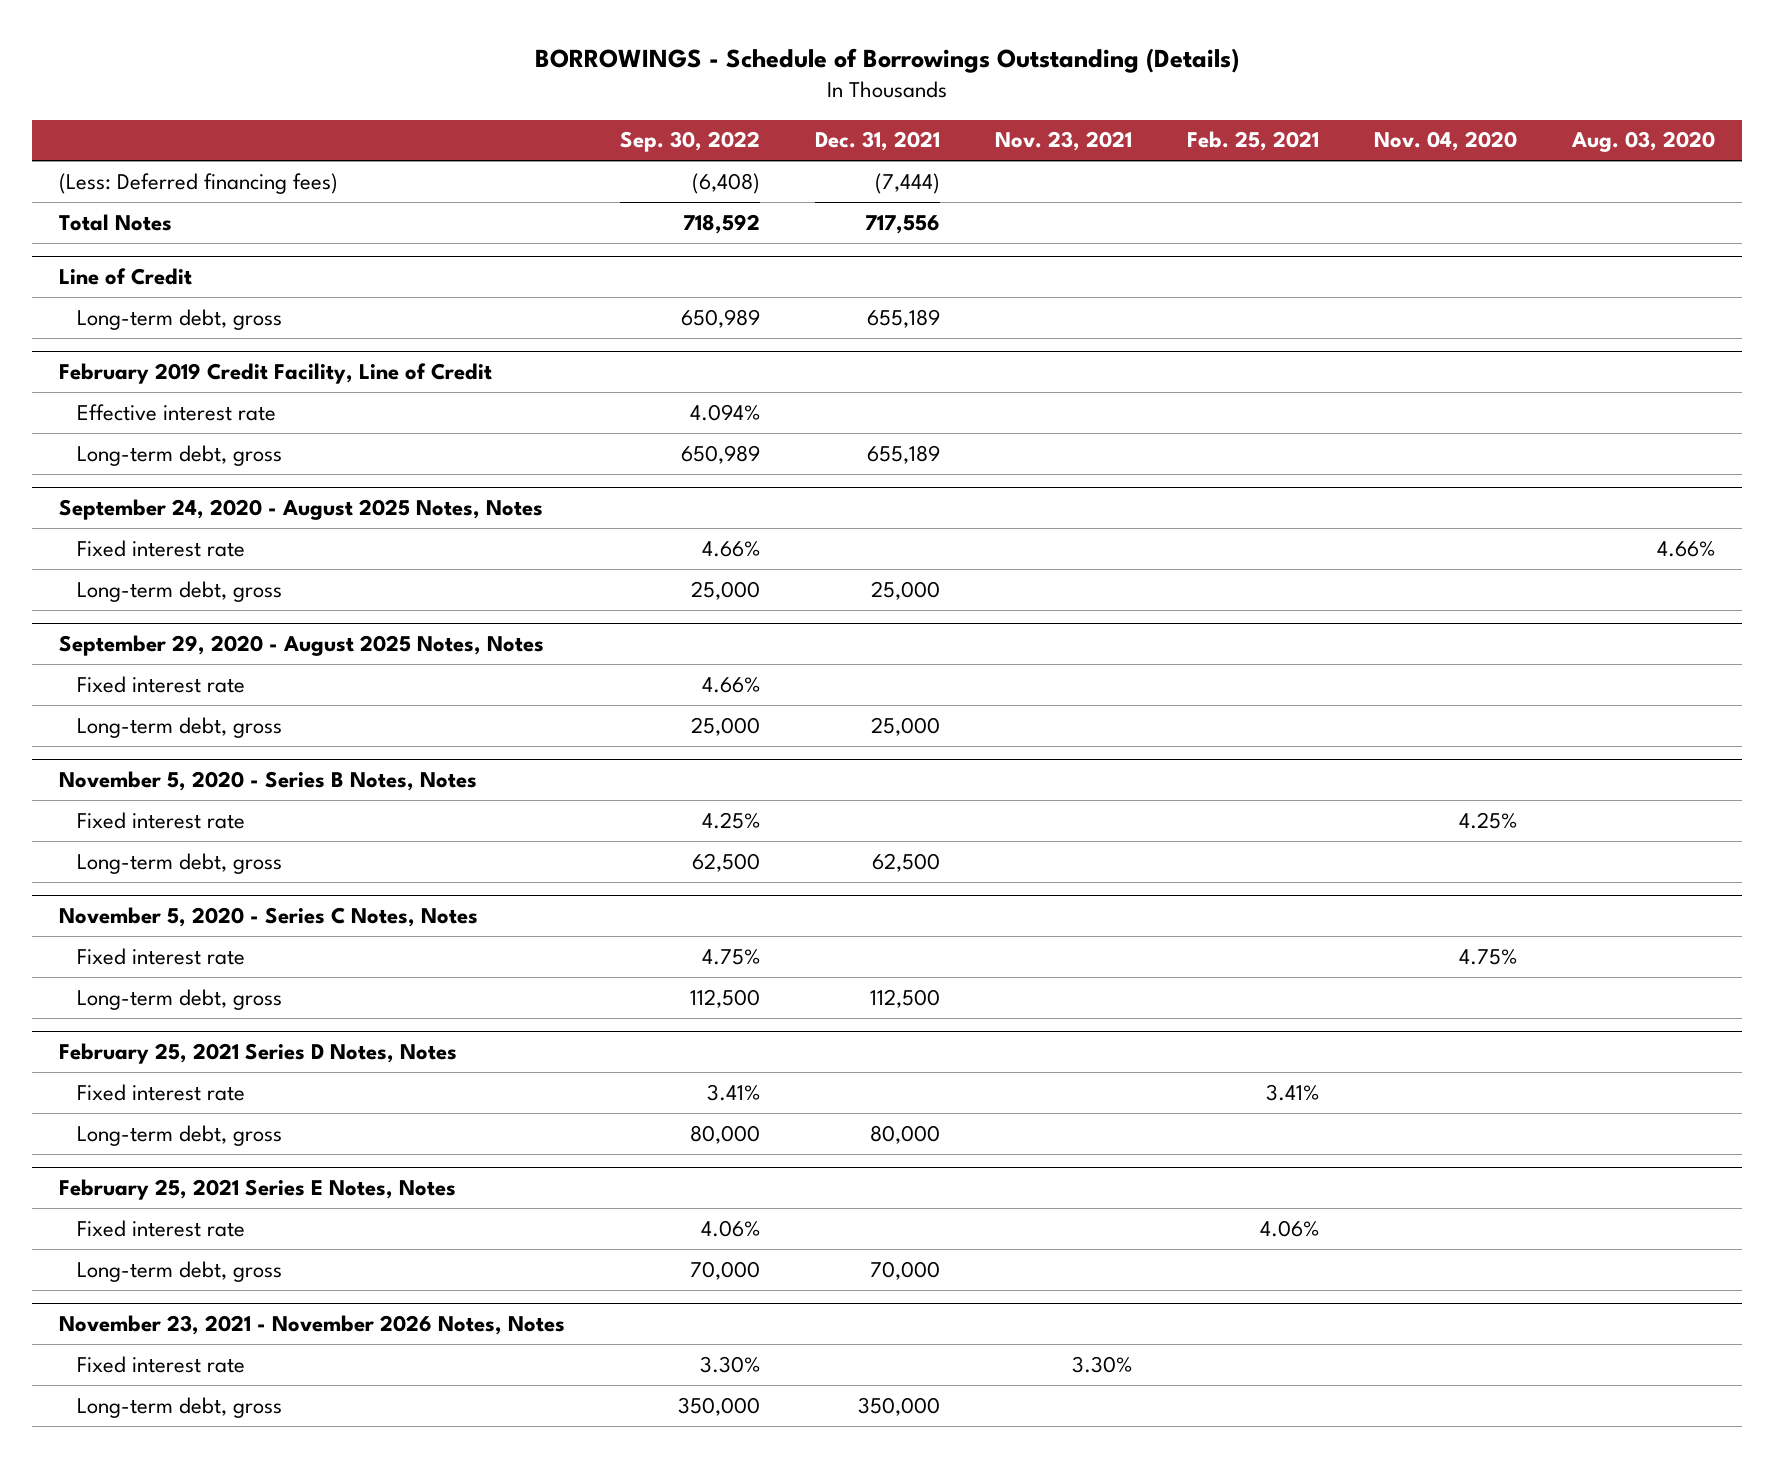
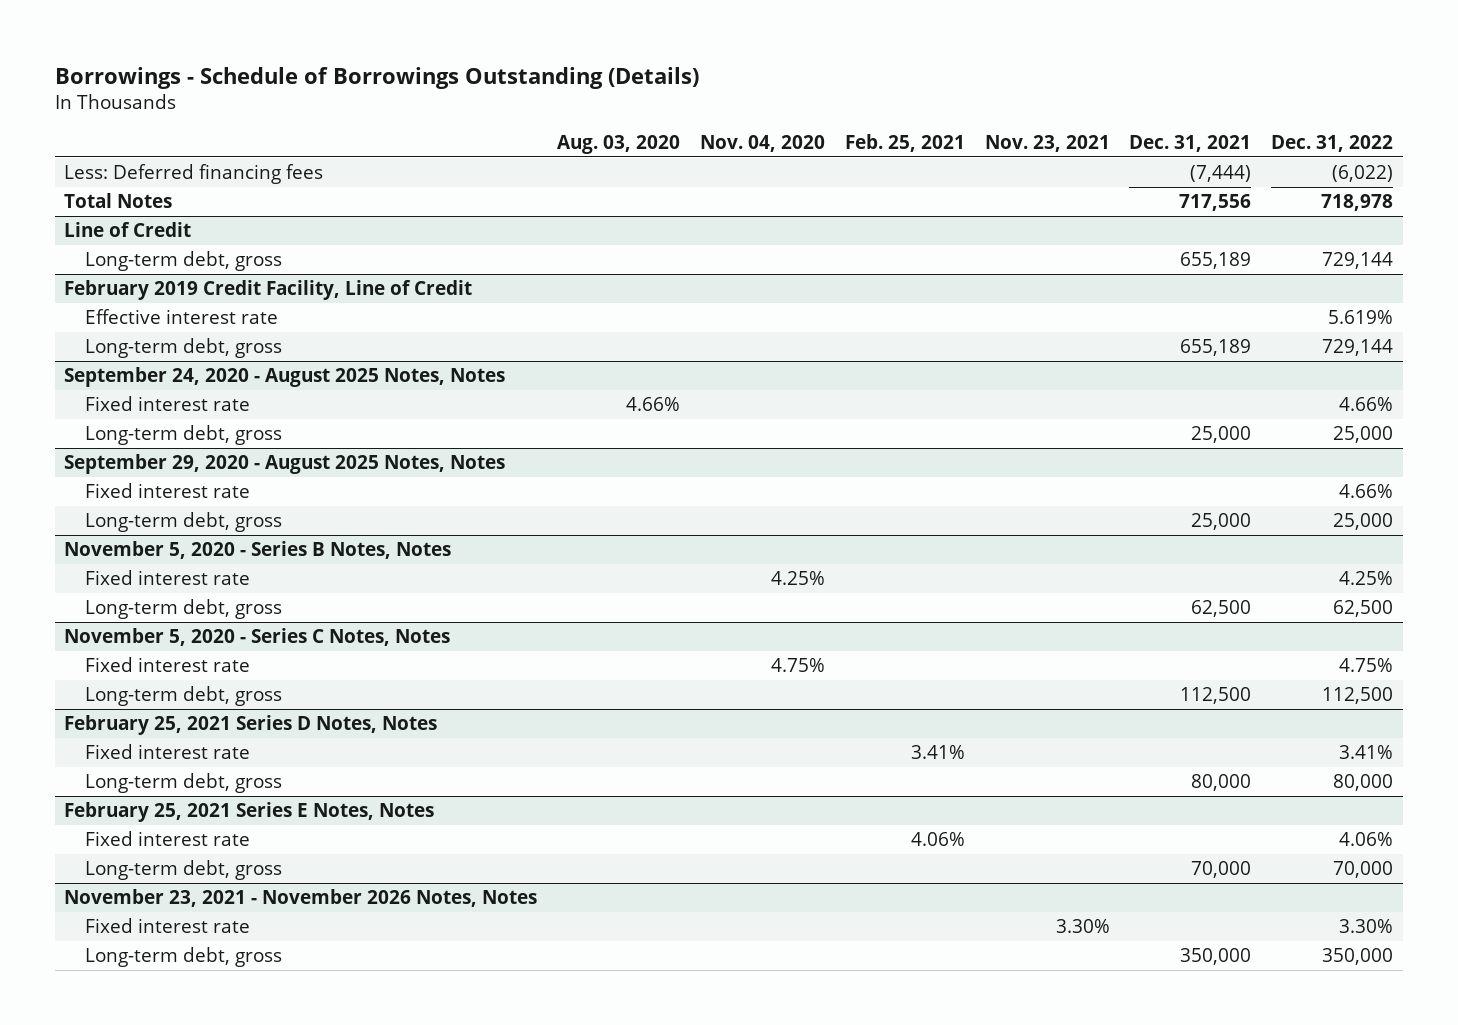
- BORROWINGS - Schedule of Borrowings Outstanding (Details)
+ Borrowings - Schedule of Borrowings Outstanding (Details)
- | Sep. 30, 2022 | Dec. 31, 2021 | Nov. 23, 2021 | Feb. 25, 2021 | Nov. 04, 2020 | Aug. 03, 2020
+ | Aug. 03, 2020 | Nov. 04, 2020 | Feb. 25, 2021 | Nov. 23, 2021 | Dec. 31, 2021 | Dec. 31, 2022
- (Less: Deferred financing fees) | (6,408) | (7,444) | | | |
+ Less: Deferred financing fees | | | | | (7,444) | (6,022)

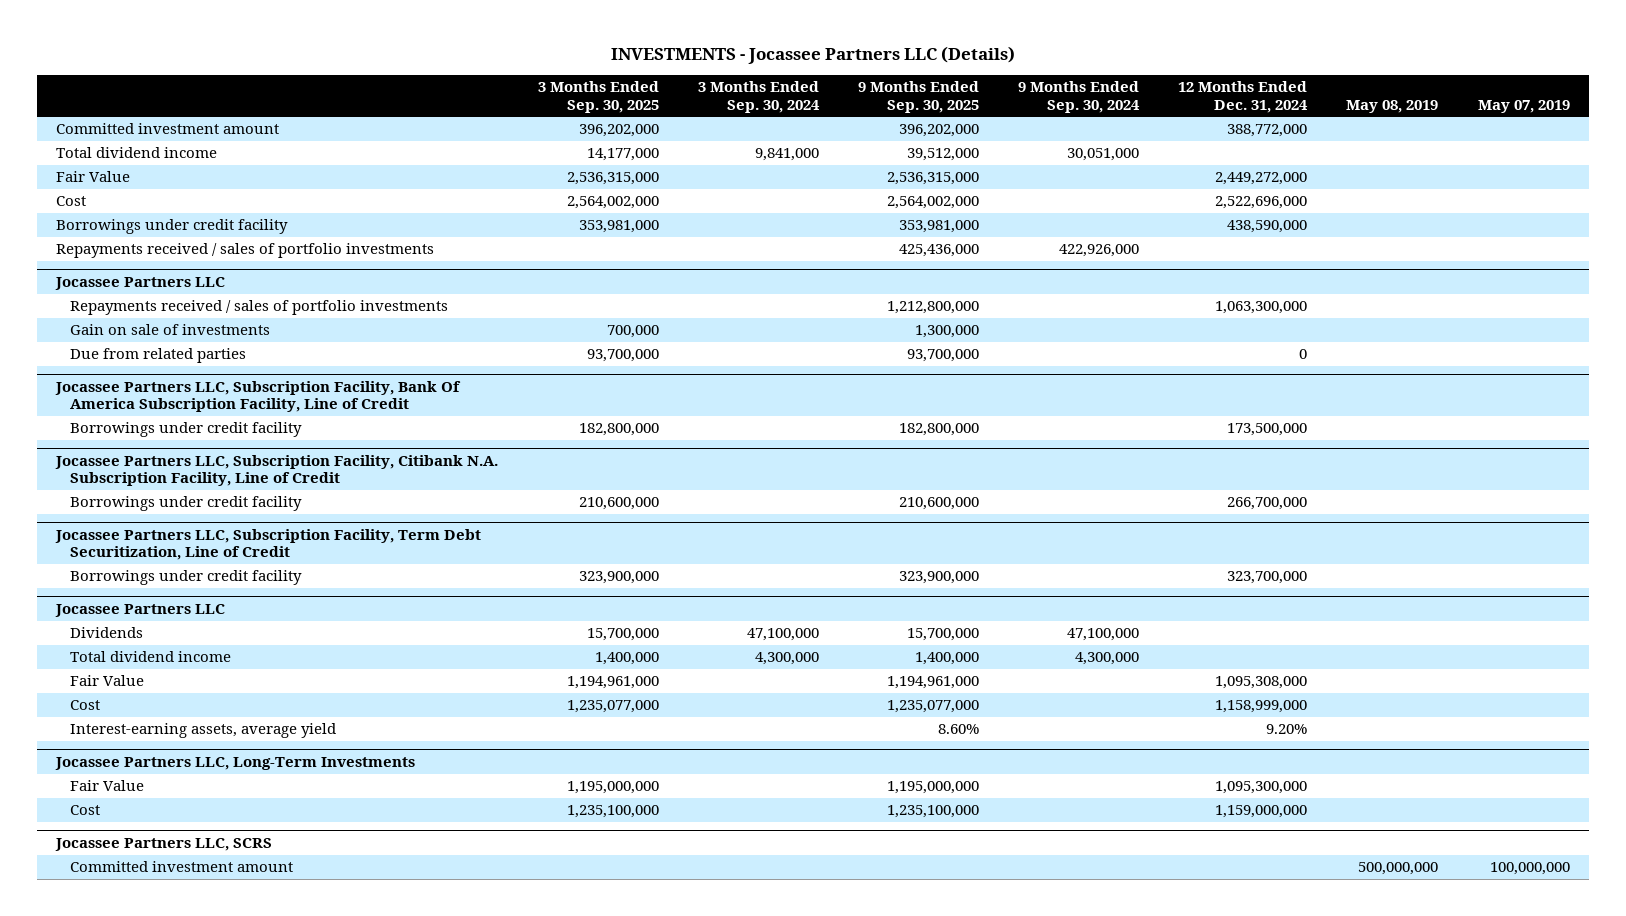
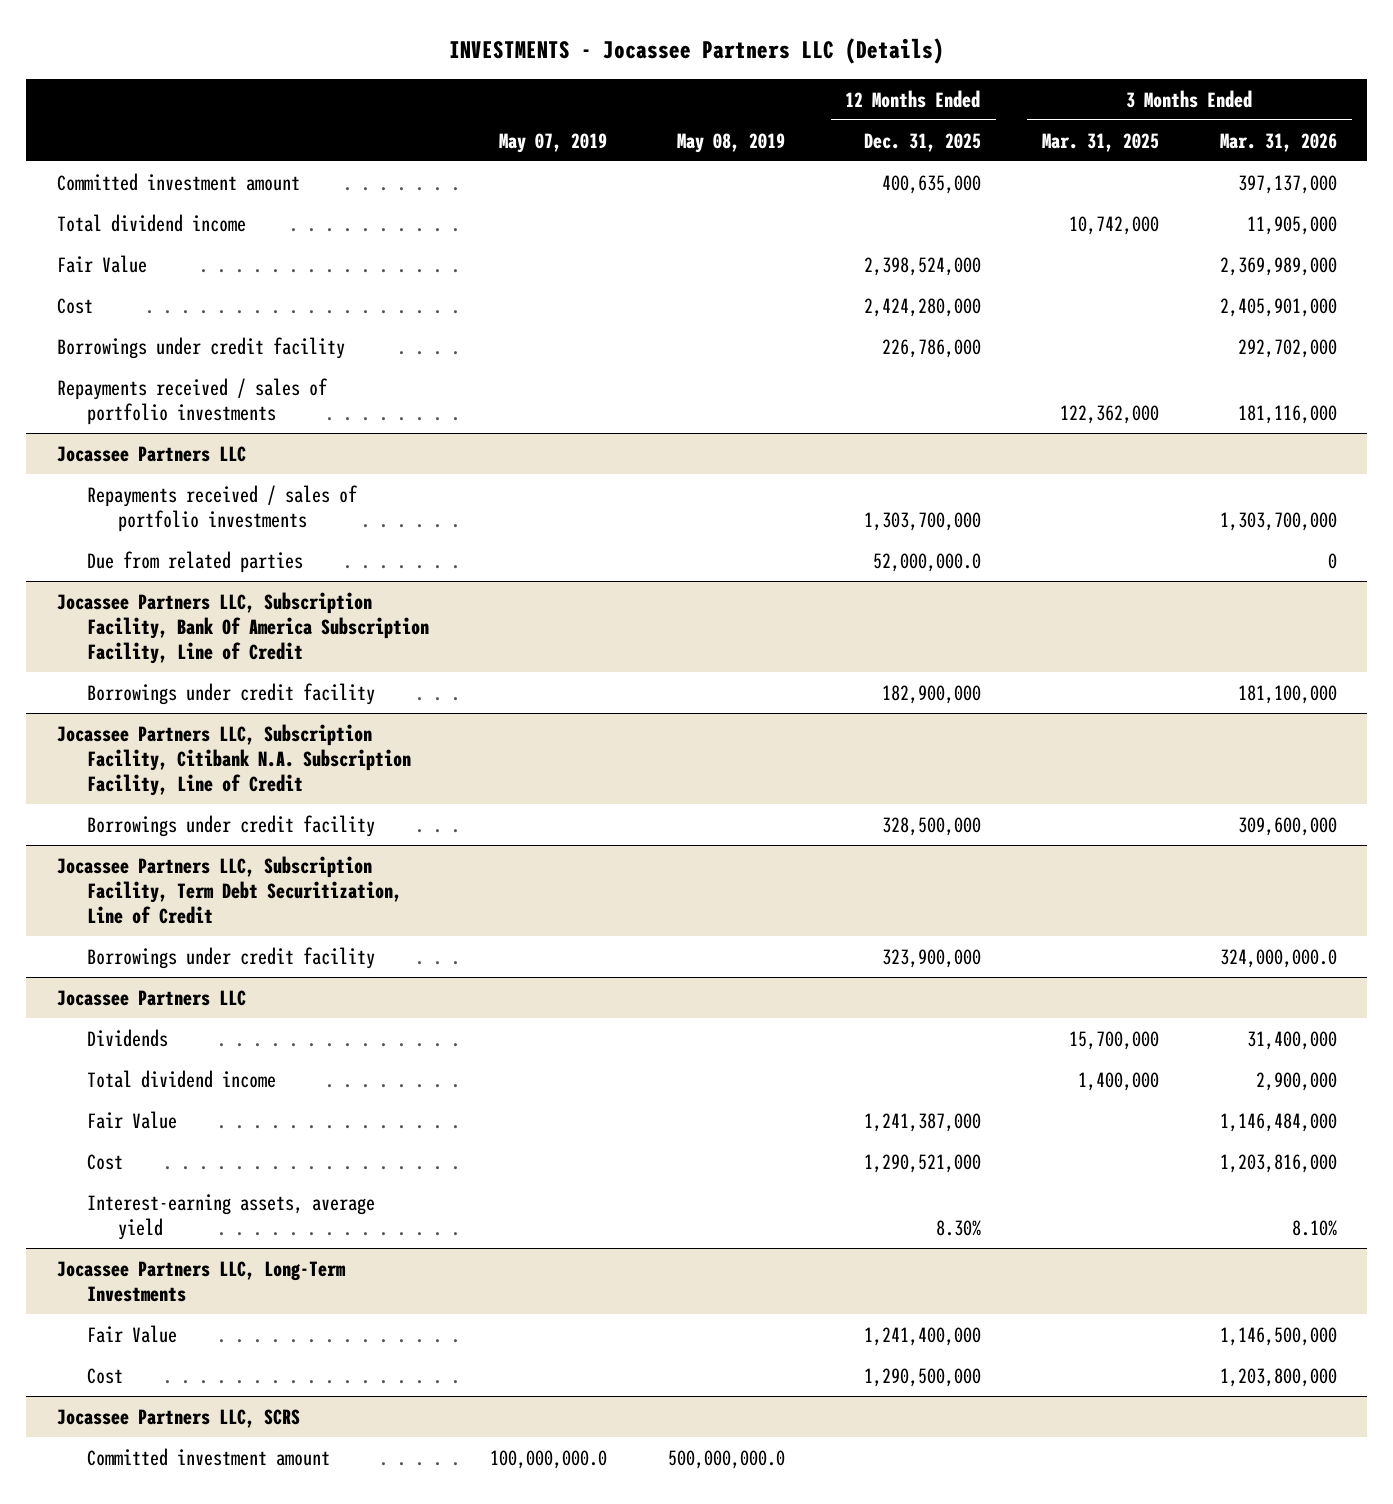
- | 3 Months Ended Sep. 30, 2025 | 3 Months Ended Sep. 30, 2024 | 9 Months Ended Sep. 30, 2025 | 9 Months Ended Sep. 30, 2024 | 12 Months Ended Dec. 31, 2024 | May 08, 2019 | May 07, 2019
+ | May 07, 2019 | May 08, 2019 | 12 Months Ended Dec. 31, 2025 | 3 Months Ended Mar. 31, 2025 | 3 Months Ended Mar. 31, 2026
@ Jocassee Partners LLC
- Gain on sale of investments | 700,000 | | 1,300,000 | | | |
@ Jocassee Partners LLC, SCRS
- Committed investment amount | | | | | | 500,000,000 | 100,000,000
+ Committed investment amount | 100,000,000.0 | 500,000,000.0 | | |

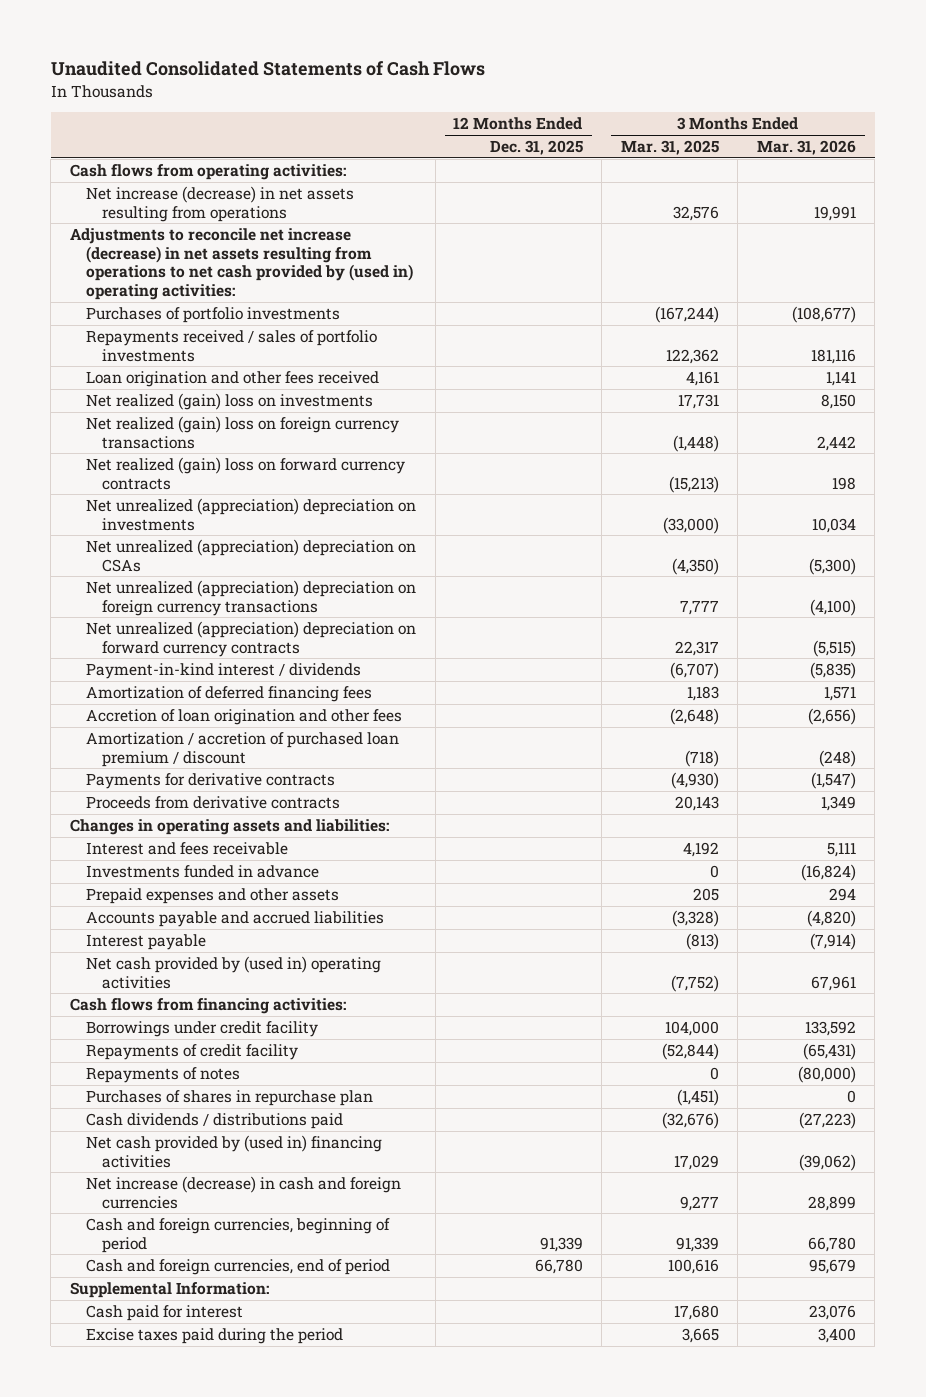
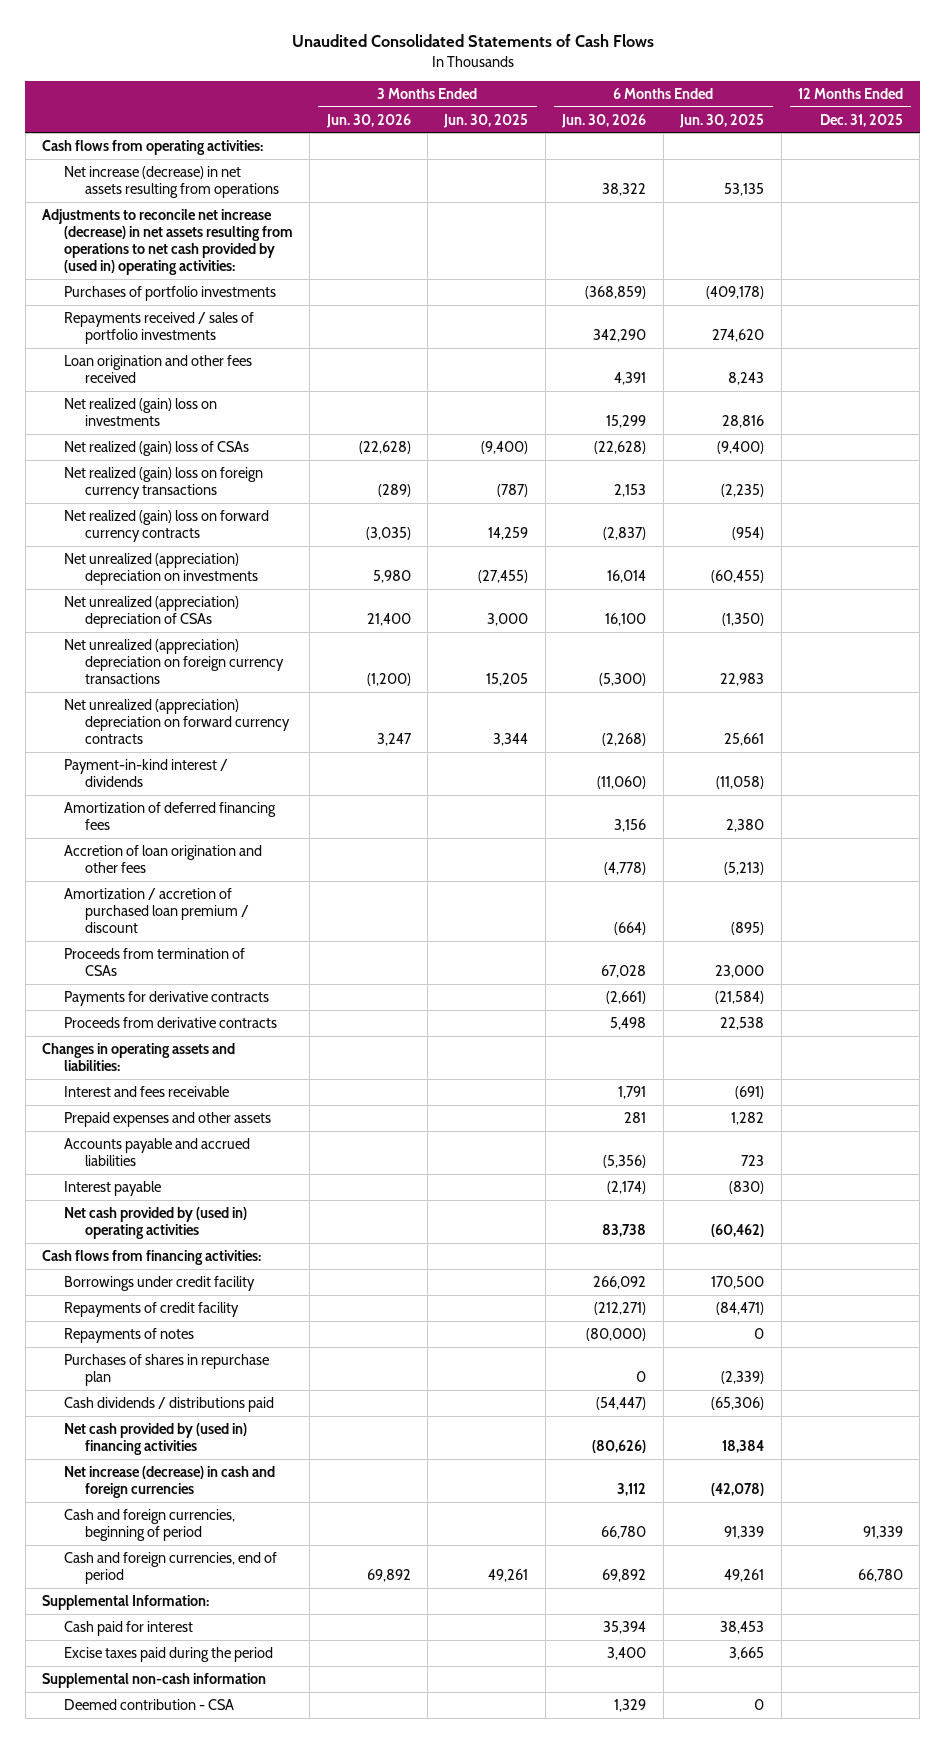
- | 12 Months Ended Dec. 31, 2025 | 3 Months Ended Mar. 31, 2025 | 3 Months Ended Mar. 31, 2026
+ | 3 Months Ended Jun. 30, 2026 | 3 Months Ended Jun. 30, 2025 | 6 Months Ended Jun. 30, 2026 | 6 Months Ended Jun. 30, 2025 | 12 Months Ended Dec. 31, 2025
+ Net realized (gain) loss of CSAs | (22,628) | (9,400) | (22,628) | (9,400) |
- Net unrealized (appreciation) depreciation on CSAs | | (4,350) | (5,300)
+ Net unrealized (appreciation) depreciation of CSAs | 21,400 | 3,000 | 16,100 | (1,350) |
+ Proceeds from termination of CSAs | | | 67,028 | 23,000 |
- Investments funded in advance | | 0 | (16,824)
+ Supplemental non-cash information
+ Deemed contribution - CSA | | | 1,329 | 0 |

